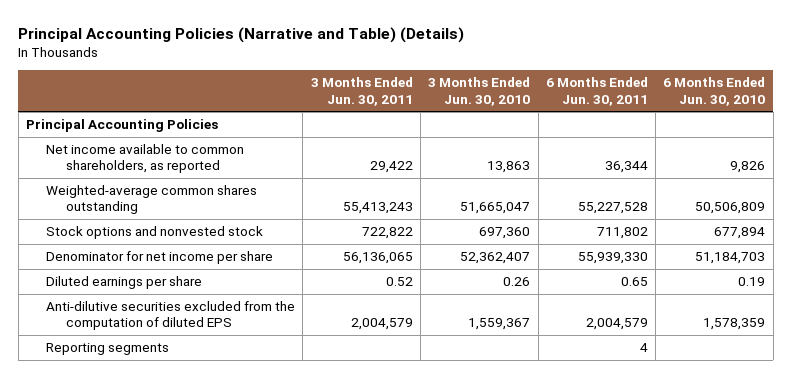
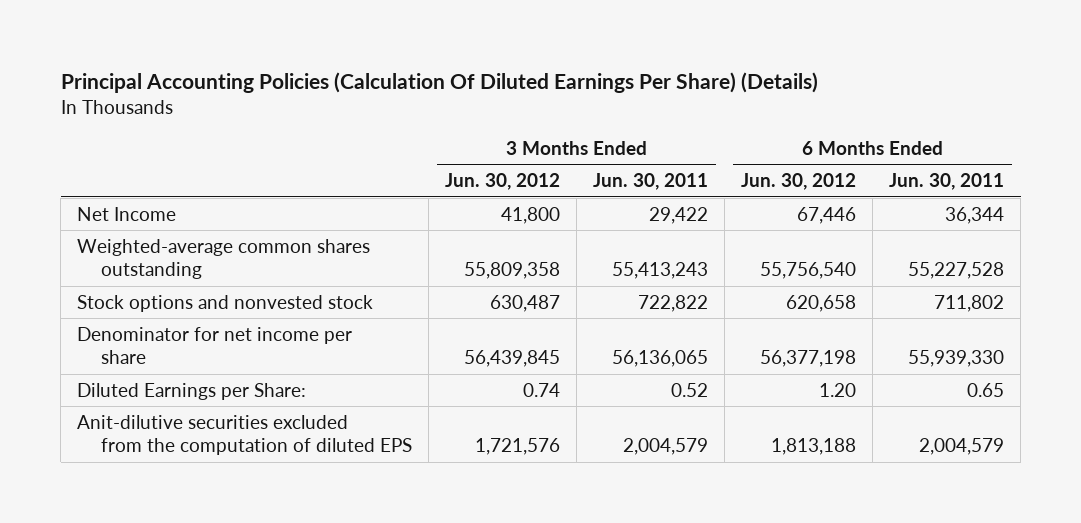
- Principal Accounting Policies (Narrative and Table) (Details)
+ Principal Accounting Policies (Calculation Of Diluted Earnings Per Share) (Details)
- | 3 Months Ended Jun. 30, 2011 | 3 Months Ended Jun. 30, 2010 | 6 Months Ended Jun. 30, 2011 | 6 Months Ended Jun. 30, 2010
+ | 3 Months Ended Jun. 30, 2012 | 3 Months Ended Jun. 30, 2011 | 6 Months Ended Jun. 30, 2012 | 6 Months Ended Jun. 30, 2011
- Principal Accounting Policies
- Net income available to common shareholders, as reported | 29,422 | 13,863 | 36,344 | 9,826
+ Net Income | 41,800 | 29,422 | 67,446 | 36,344
- Diluted earnings per share | 0.52 | 0.26 | 0.65 | 0.19
- Anti-dilutive securities excluded from the computation of diluted EPS | 2,004,579 | 1,559,367 | 2,004,579 | 1,578,359
- Reporting segments | | | 4 |
+ Diluted Earnings per Share: | 0.74 | 0.52 | 1.20 | 0.65
+ Anit-dilutive securities excluded from the computation of diluted EPS | 1,721,576 | 2,004,579 | 1,813,188 | 2,004,579

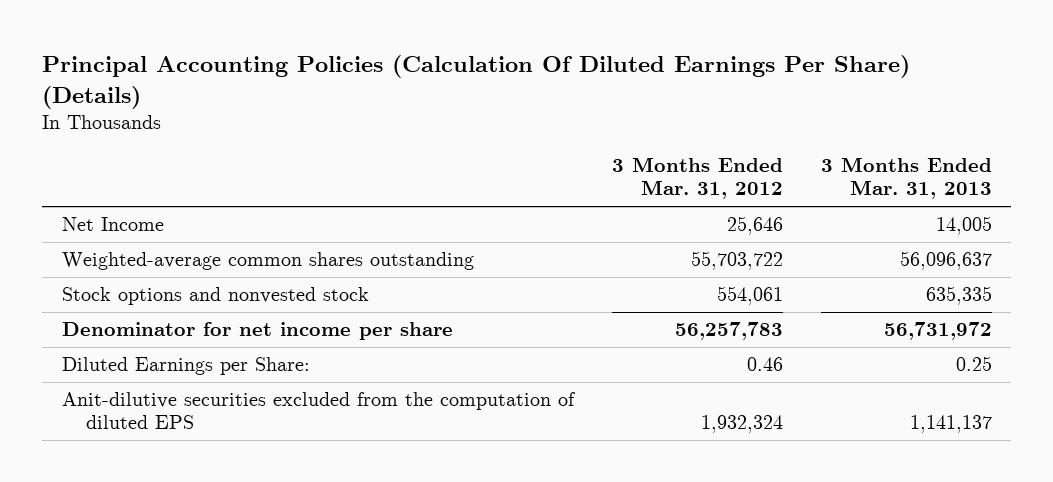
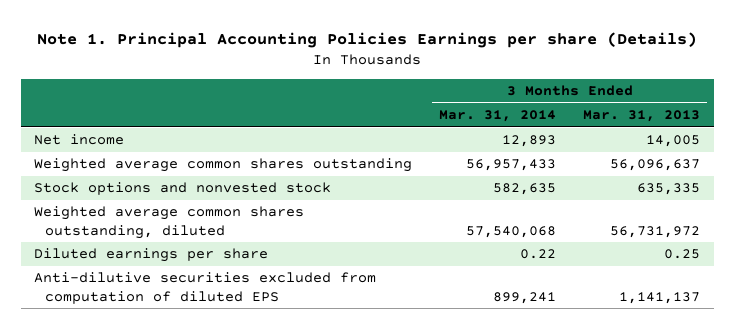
- Principal Accounting Policies (Calculation Of Diluted Earnings Per Share) (Details)
+ Note 1. Principal Accounting Policies Earnings per share (Details)
- | 3 Months Ended Mar. 31, 2012 | 3 Months Ended Mar. 31, 2013
+ | 3 Months Ended Mar. 31, 2014 | 3 Months Ended Mar. 31, 2013
- Net Income | 25,646 | 14,005
- Weighted-average common shares outstanding | 55,703,722 | 56,096,637
+ Net income | 12,893 | 14,005
+ Weighted average common shares outstanding | 56,957,433 | 56,096,637
- Denominator for net income per share | 56,257,783 | 56,731,972
- Diluted Earnings per Share: | 0.46 | 0.25
- Anit-dilutive securities excluded from the computation of diluted EPS | 1,932,324 | 1,141,137
+ Weighted average common shares outstanding, diluted | 57,540,068 | 56,731,972
+ Diluted earnings per share | 0.22 | 0.25
+ Anti-dilutive securities excluded from computation of diluted EPS | 899,241 | 1,141,137

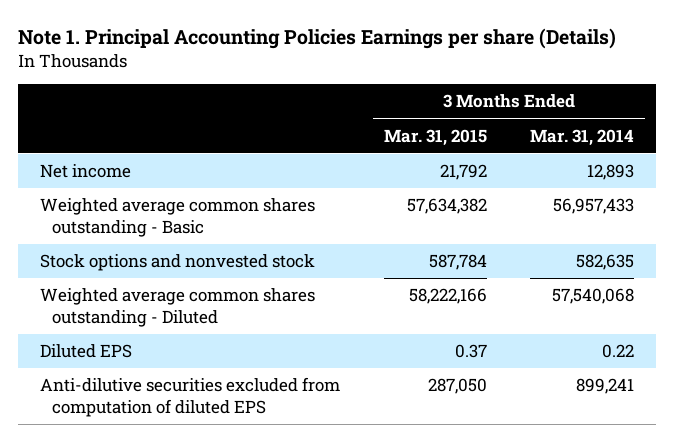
- | 3 Months Ended Mar. 31, 2014 | 3 Months Ended Mar. 31, 2013
+ | 3 Months Ended Mar. 31, 2015 | 3 Months Ended Mar. 31, 2014
- Weighted average common shares outstanding | 56,957,433 | 56,096,637
+ Weighted average common shares outstanding - Basic | 57,634,382 | 56,957,433
- Weighted average common shares outstanding, diluted | 57,540,068 | 56,731,972
- Diluted earnings per share | 0.22 | 0.25
+ Weighted average common shares outstanding - Diluted | 58,222,166 | 57,540,068
+ Diluted EPS | 0.37 | 0.22

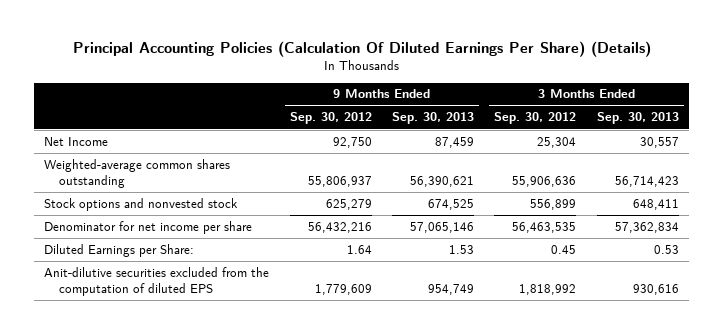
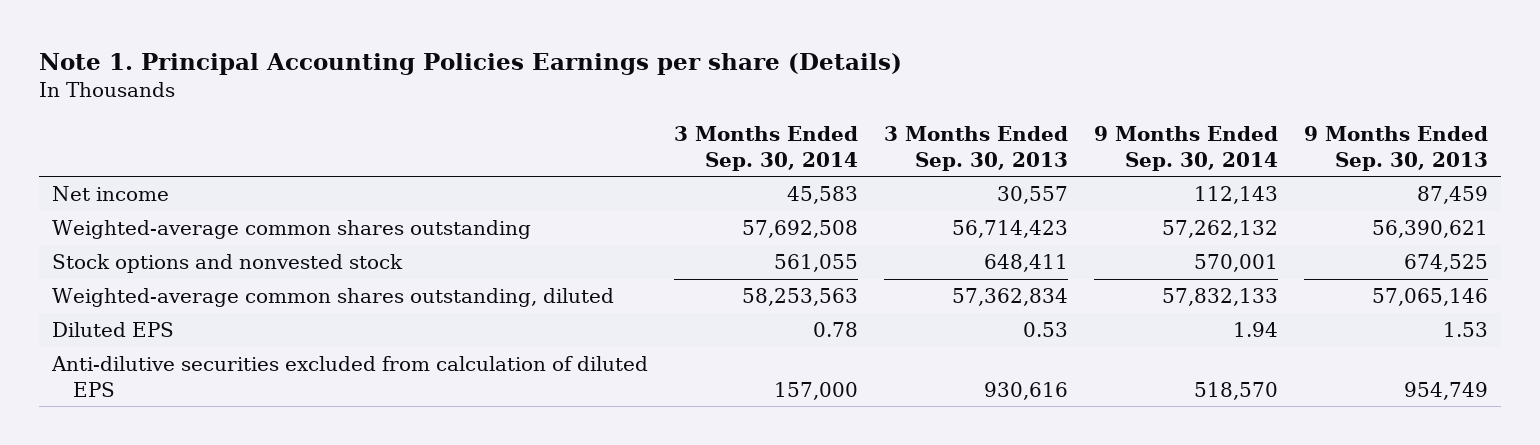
- Principal Accounting Policies (Calculation Of Diluted Earnings Per Share) (Details)
+ Note 1. Principal Accounting Policies Earnings per share (Details)
- | 9 Months Ended Sep. 30, 2012 | 9 Months Ended Sep. 30, 2013 | 3 Months Ended Sep. 30, 2012 | 3 Months Ended Sep. 30, 2013
+ | 3 Months Ended Sep. 30, 2014 | 3 Months Ended Sep. 30, 2013 | 9 Months Ended Sep. 30, 2014 | 9 Months Ended Sep. 30, 2013
- Net Income | 92,750 | 87,459 | 25,304 | 30,557
+ Net income | 45,583 | 30,557 | 112,143 | 87,459
- Denominator for net income per share | 56,432,216 | 57,065,146 | 56,463,535 | 57,362,834
- Diluted Earnings per Share: | 1.64 | 1.53 | 0.45 | 0.53
- Anit-dilutive securities excluded from the computation of diluted EPS | 1,779,609 | 954,749 | 1,818,992 | 930,616
+ Weighted-average common shares outstanding, diluted | 58,253,563 | 57,362,834 | 57,832,133 | 57,065,146
+ Diluted EPS | 0.78 | 0.53 | 1.94 | 1.53
+ Anti-dilutive securities excluded from calculation of diluted EPS | 157,000 | 930,616 | 518,570 | 954,749

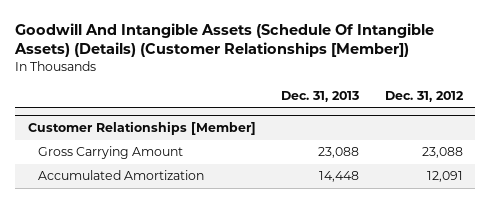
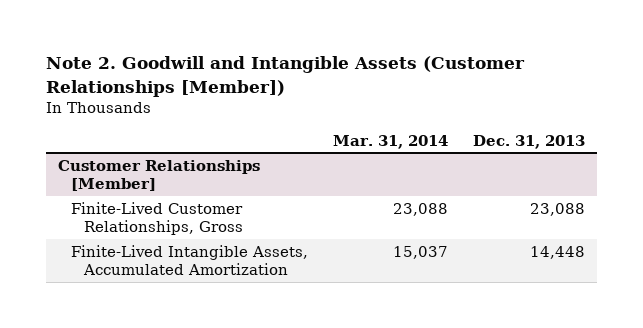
- Goodwill And Intangible Assets (Schedule Of Intangible Assets) (Details) (Customer Relationships [Member])
+ Note 2. Goodwill and Intangible Assets (Customer Relationships [Member])
- | Dec. 31, 2013 | Dec. 31, 2012
+ | Mar. 31, 2014 | Dec. 31, 2013
@ Customer Relationships [Member]
- Gross Carrying Amount | 23,088 | 23,088
- Accumulated Amortization | 14,448 | 12,091
+ Finite-Lived Customer Relationships, Gross | 23,088 | 23,088
+ Finite-Lived Intangible Assets, Accumulated Amortization | 15,037 | 14,448

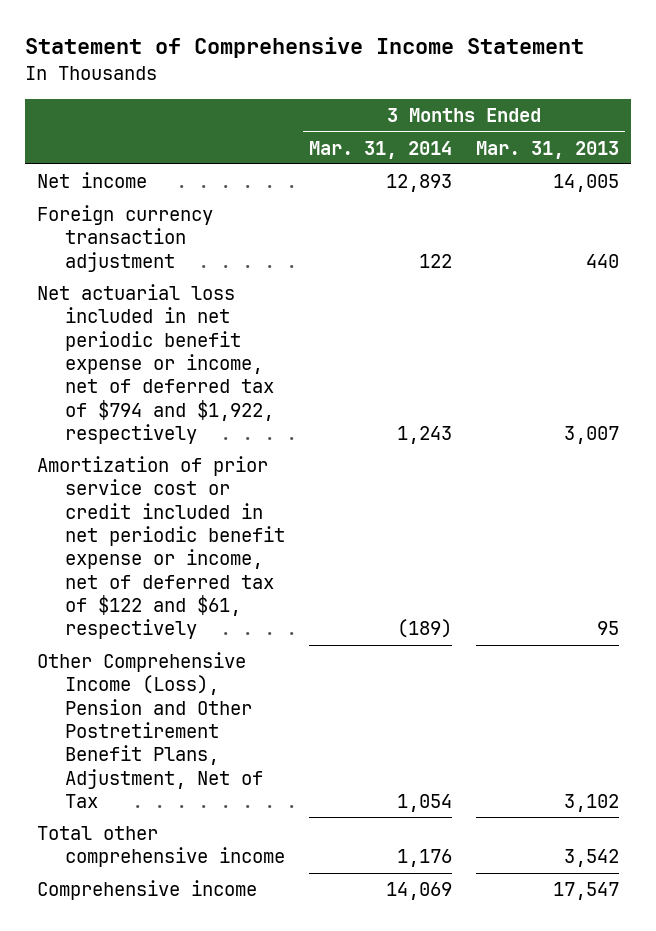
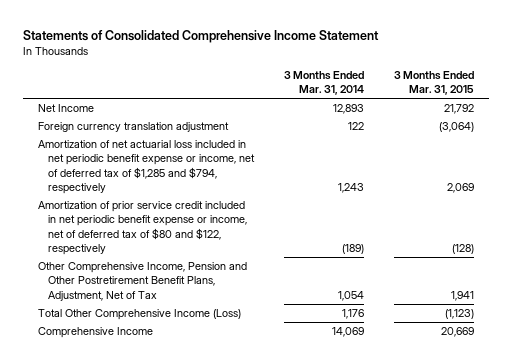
- Statement of Comprehensive Income Statement
+ Statements of Consolidated Comprehensive Income Statement
- | 3 Months Ended Mar. 31, 2014 | 3 Months Ended Mar. 31, 2013
+ | 3 Months Ended Mar. 31, 2014 | 3 Months Ended Mar. 31, 2015
- Net income | 12,893 | 14,005
- Foreign currency transaction adjustment | 122 | 440
- Net actuarial loss included in net periodic benefit expense or income, net of deferred tax of $794 and $1,922, respectively | 1,243 | 3,007
- Amortization of prior service cost or credit included in net periodic benefit expense or income, net of deferred tax of $122 and $61, respectively | (189) | 95
- Other Comprehensive Income (Loss), Pension and Other Postretirement Benefit Plans, Adjustment, Net of Tax | 1,054 | 3,102
- Total other comprehensive income | 1,176 | 3,542
- Comprehensive income | 14,069 | 17,547
+ Net Income | 12,893 | 21,792
+ Foreign currency translation adjustment | 122 | (3,064)
+ Amortization of net actuarial loss included in net periodic benefit expense or income, net of deferred tax of $1,285 and $794, respectively | 1,243 | 2,069
+ Amortization of prior service credit included in net periodic benefit expense or income, net of deferred tax of $80 and $122, respectively | (189) | (128)
+ Other Comprehensive Income, Pension and Other Postretirement Benefit Plans, Adjustment, Net of Tax | 1,054 | 1,941
+ Total Other Comprehensive Income (Loss) | 1,176 | (1,123)
+ Comprehensive Income | 14,069 | 20,669

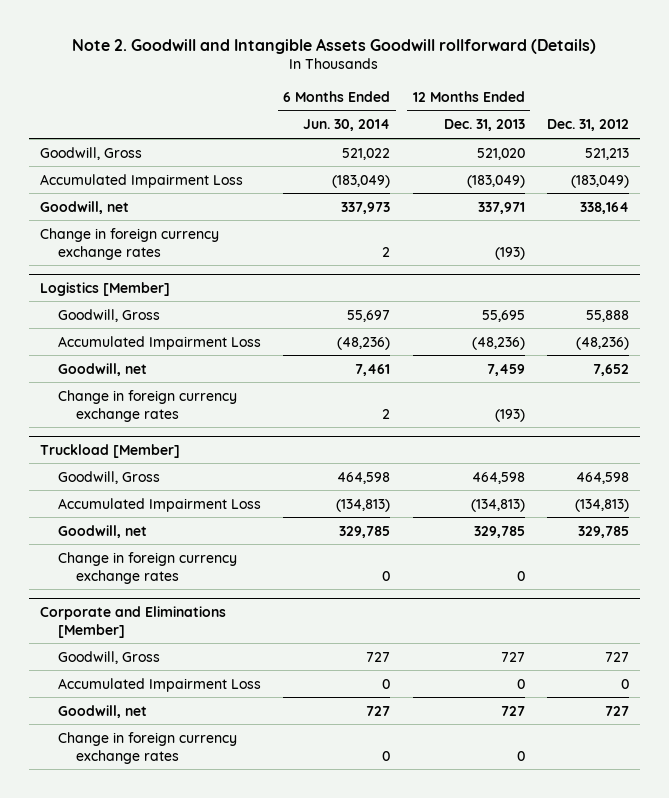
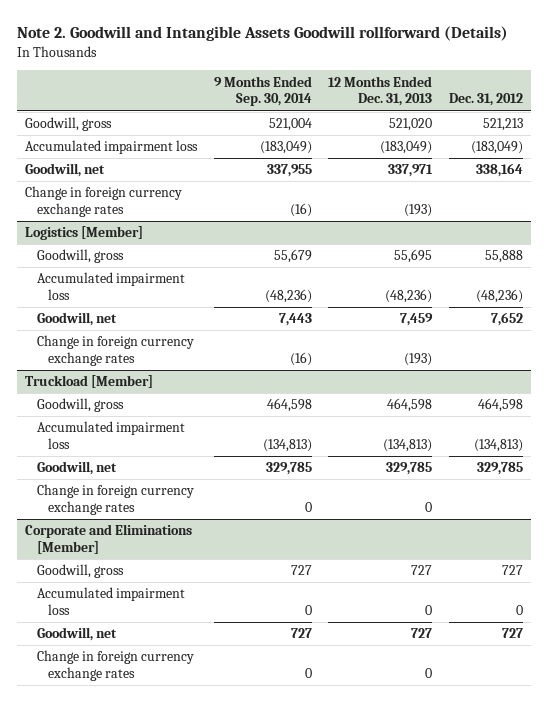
- | 6 Months Ended Jun. 30, 2014 | 12 Months Ended Dec. 31, 2013 | Dec. 31, 2012
+ | 9 Months Ended Sep. 30, 2014 | 12 Months Ended Dec. 31, 2013 | Dec. 31, 2012
- Goodwill, Gross | 521,022 | 521,020 | 521,213
- Accumulated Impairment Loss | (183,049) | (183,049) | (183,049)
+ Goodwill, gross | 521,004 | 521,020 | 521,213
+ Accumulated impairment loss | (183,049) | (183,049) | (183,049)
@ Logistics [Member]
- Goodwill, Gross | 55,697 | 55,695 | 55,888
- Accumulated Impairment Loss | (48,236) | (48,236) | (48,236)
+ Goodwill, gross | 55,679 | 55,695 | 55,888
+ Accumulated impairment loss | (48,236) | (48,236) | (48,236)
@ Truckload [Member]
- Goodwill, Gross | 464,598 | 464,598 | 464,598
- Accumulated Impairment Loss | (134,813) | (134,813) | (134,813)
+ Goodwill, gross | 464,598 | 464,598 | 464,598
+ Accumulated impairment loss | (134,813) | (134,813) | (134,813)
@ Corporate and Eliminations [Member]
- Goodwill, Gross | 727 | 727 | 727
- Accumulated Impairment Loss | 0 | 0 | 0
+ Goodwill, gross | 727 | 727 | 727
+ Accumulated impairment loss | 0 | 0 | 0

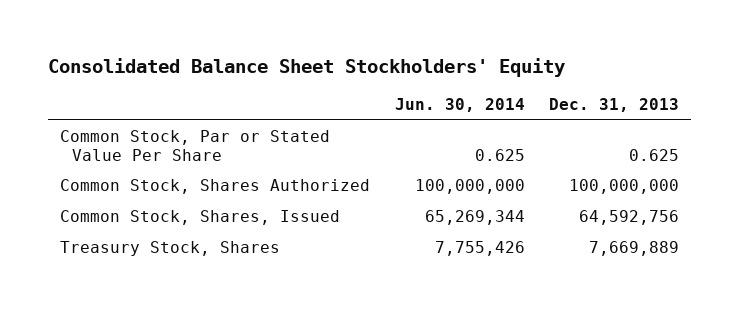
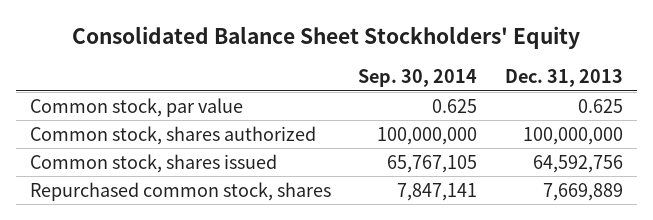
- | Jun. 30, 2014 | Dec. 31, 2013
+ | Sep. 30, 2014 | Dec. 31, 2013
- Common Stock, Par or Stated Value Per Share | 0.625 | 0.625
- Common Stock, Shares Authorized | 100,000,000 | 100,000,000
- Common Stock, Shares, Issued | 65,269,344 | 64,592,756
- Treasury Stock, Shares | 7,755,426 | 7,669,889
+ Common stock, par value | 0.625 | 0.625
+ Common stock, shares authorized | 100,000,000 | 100,000,000
+ Common stock, shares issued | 65,767,105 | 64,592,756
+ Repurchased common stock, shares | 7,847,141 | 7,669,889

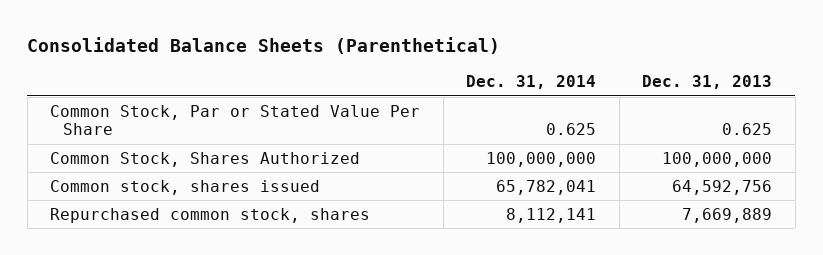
- Consolidated Balance Sheet Stockholders' Equity
+ Consolidated Balance Sheets (Parenthetical)
- | Sep. 30, 2014 | Dec. 31, 2013
+ | Dec. 31, 2014 | Dec. 31, 2013
- Common stock, par value | 0.625 | 0.625
- Common stock, shares authorized | 100,000,000 | 100,000,000
+ Common Stock, Par or Stated Value Per Share | 0.625 | 0.625
+ Common Stock, Shares Authorized | 100,000,000 | 100,000,000

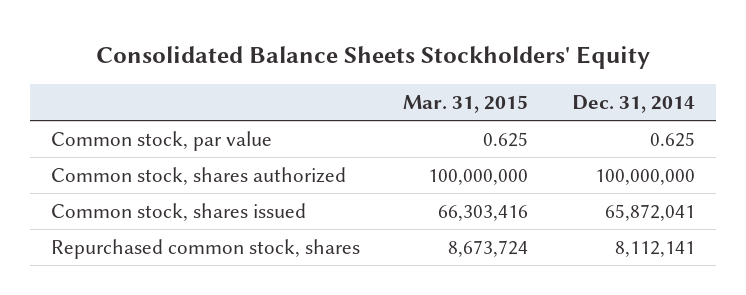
- Consolidated Balance Sheets (Parenthetical)
+ Consolidated Balance Sheets Stockholders' Equity
- | Dec. 31, 2014 | Dec. 31, 2013
+ | Mar. 31, 2015 | Dec. 31, 2014
- Common Stock, Par or Stated Value Per Share | 0.625 | 0.625
- Common Stock, Shares Authorized | 100,000,000 | 100,000,000
- Common stock, shares issued | 65,782,041 | 64,592,756
+ Common stock, par value | 0.625 | 0.625
+ Common stock, shares authorized | 100,000,000 | 100,000,000
+ Common stock, shares issued | 66,303,416 | 65,872,041

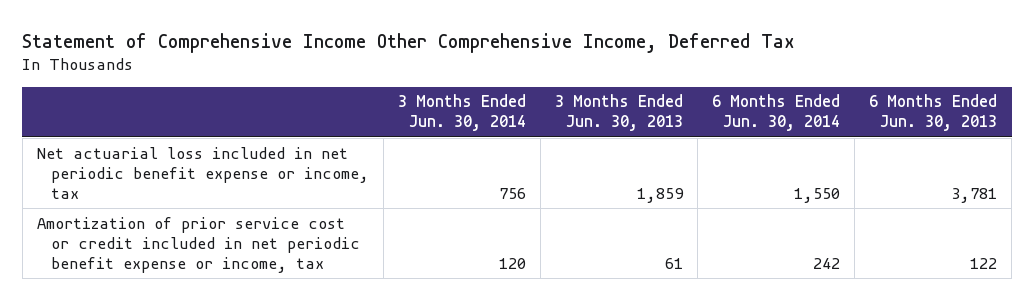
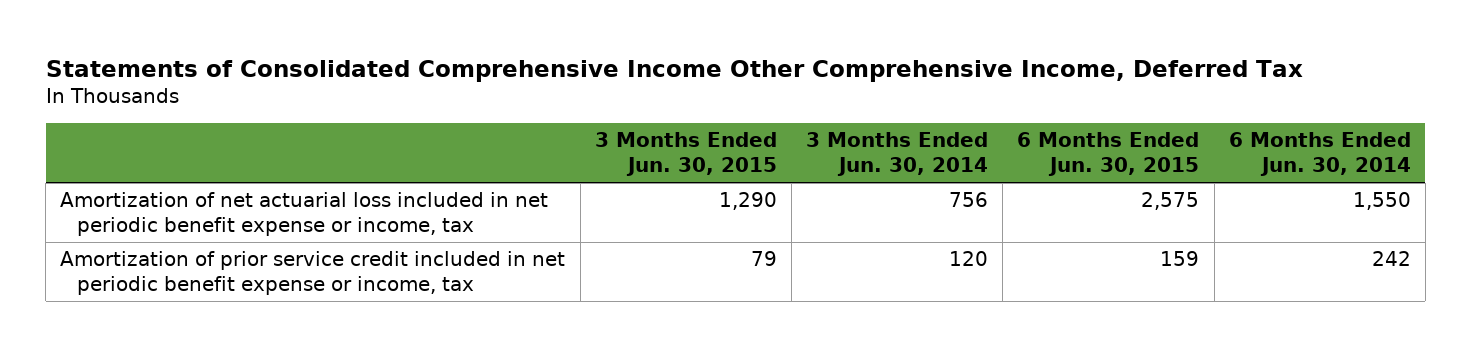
- Statement of Comprehensive Income Other Comprehensive Income, Deferred Tax
+ Statements of Consolidated Comprehensive Income Other Comprehensive Income, Deferred Tax
- | 3 Months Ended Jun. 30, 2014 | 3 Months Ended Jun. 30, 2013 | 6 Months Ended Jun. 30, 2014 | 6 Months Ended Jun. 30, 2013
+ | 3 Months Ended Jun. 30, 2015 | 3 Months Ended Jun. 30, 2014 | 6 Months Ended Jun. 30, 2015 | 6 Months Ended Jun. 30, 2014
- Net actuarial loss included in net periodic benefit expense or income, tax | 756 | 1,859 | 1,550 | 3,781
- Amortization of prior service cost or credit included in net periodic benefit expense or income, tax | 120 | 61 | 242 | 122
+ Amortization of net actuarial loss included in net periodic benefit expense or income, tax | 1,290 | 756 | 2,575 | 1,550
+ Amortization of prior service credit included in net periodic benefit expense or income, tax | 79 | 120 | 159 | 242

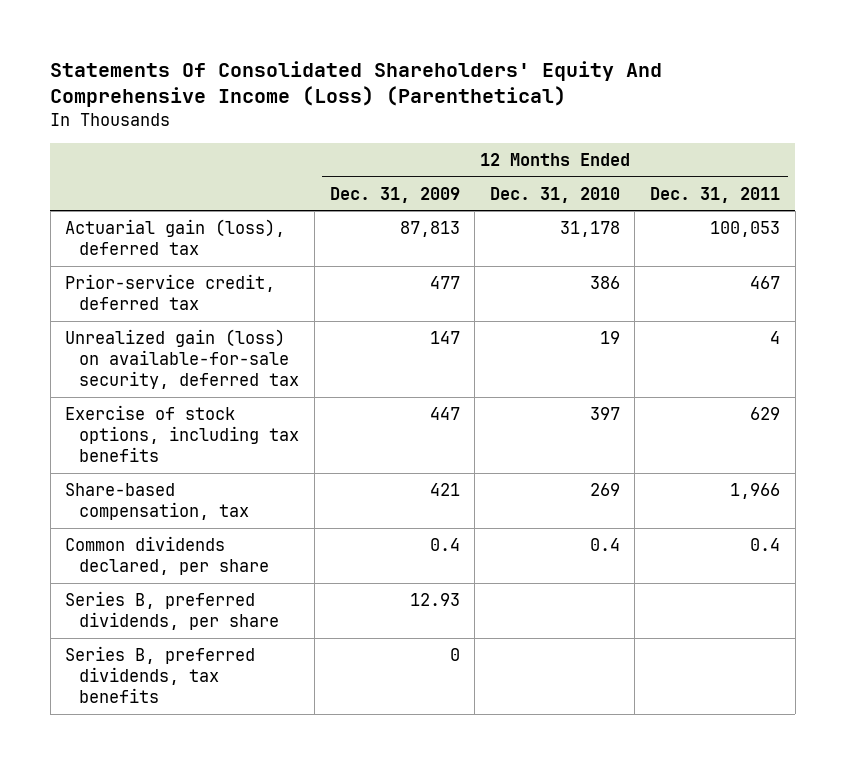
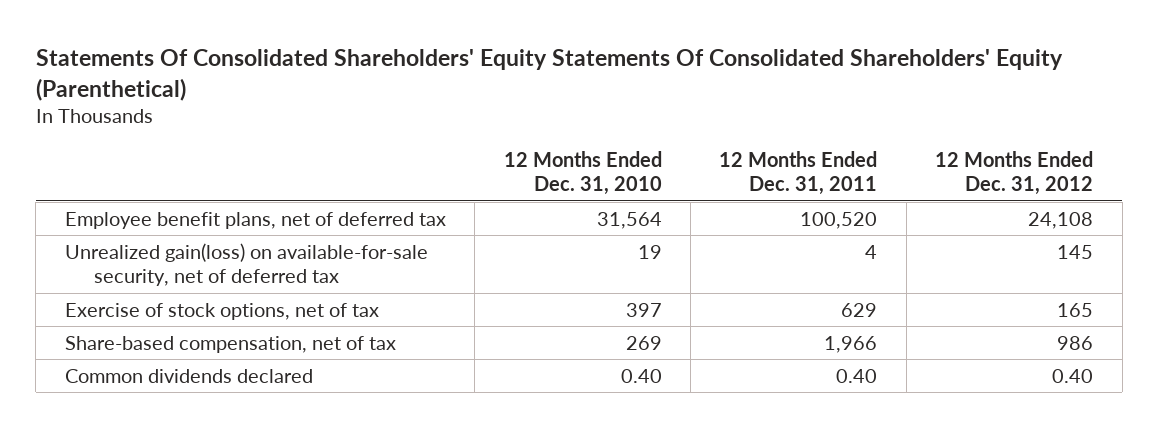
- Statements Of Consolidated Shareholders' Equity And Comprehensive Income (Loss) (Parenthetical)
+ Statements Of Consolidated Shareholders' Equity Statements Of Consolidated Shareholders' Equity (Parenthetical)
- | 12 Months Ended Dec. 31, 2009 | 12 Months Ended Dec. 31, 2010 | 12 Months Ended Dec. 31, 2011
+ | 12 Months Ended Dec. 31, 2010 | 12 Months Ended Dec. 31, 2011 | 12 Months Ended Dec. 31, 2012
- Actuarial gain (loss), deferred tax | 87,813 | 31,178 | 100,053
- Prior-service credit, deferred tax | 477 | 386 | 467
- Unrealized gain (loss) on available-for-sale security, deferred tax | 147 | 19 | 4
- Exercise of stock options, including tax benefits | 447 | 397 | 629
- Share-based compensation, tax | 421 | 269 | 1,966
- Common dividends declared, per share | 0.4 | 0.4 | 0.4
- Series B, preferred dividends, per share | 12.93 | |
- Series B, preferred dividends, tax benefits | 0 | |
+ Employee benefit plans, net of deferred tax | 31,564 | 100,520 | 24,108
+ Unrealized gain(loss) on available-for-sale security, net of deferred tax | 19 | 4 | 145
+ Exercise of stock options, net of tax | 397 | 629 | 165
+ Share-based compensation, net of tax | 269 | 1,966 | 986
+ Common dividends declared | 0.40 | 0.40 | 0.40

